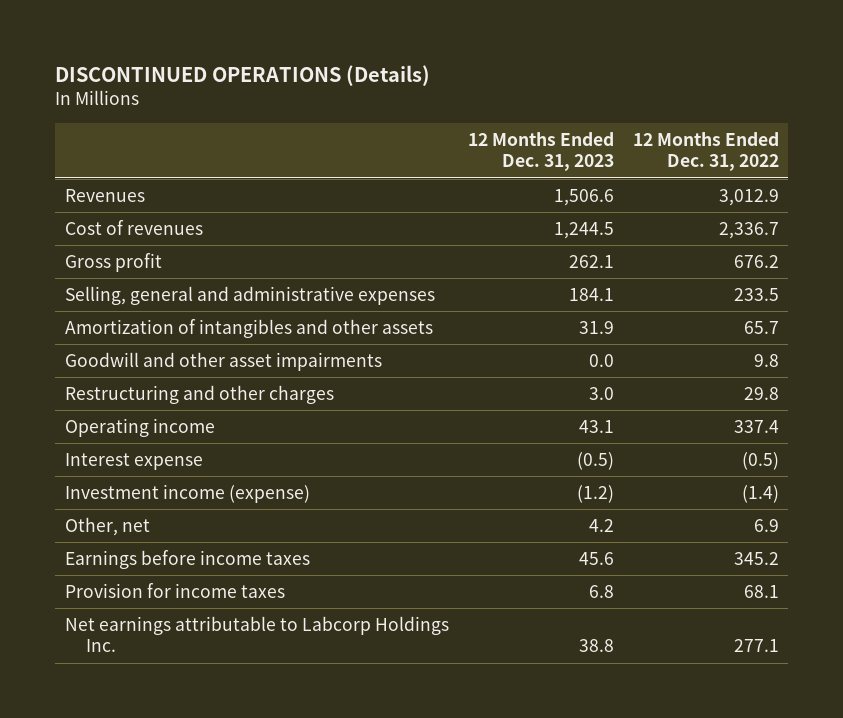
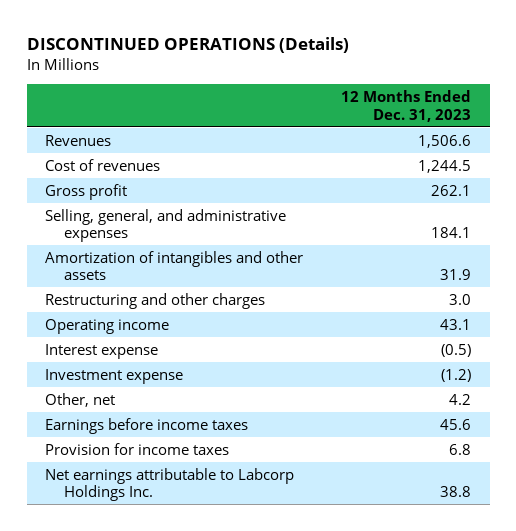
- | 12 Months Ended Dec. 31, 2023 | 12 Months Ended Dec. 31, 2022
+ | 12 Months Ended Dec. 31, 2023
- Selling, general and administrative expenses | 184.1 | 233.5
+ Selling, general, and administrative expenses | 184.1
- Goodwill and other asset impairments | 0.0 | 9.8
- Investment income (expense) | (1.2) | (1.4)
+ Investment expense | (1.2)

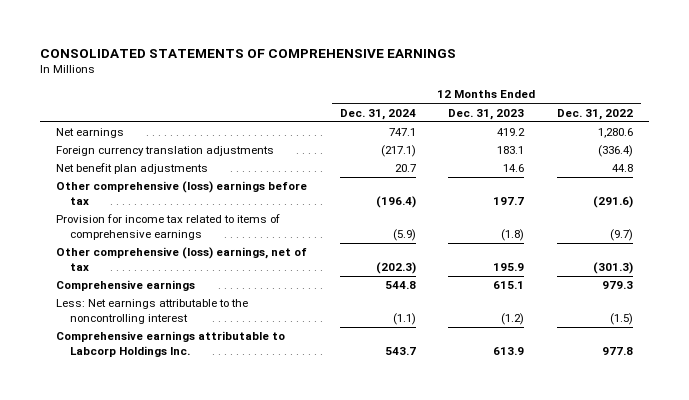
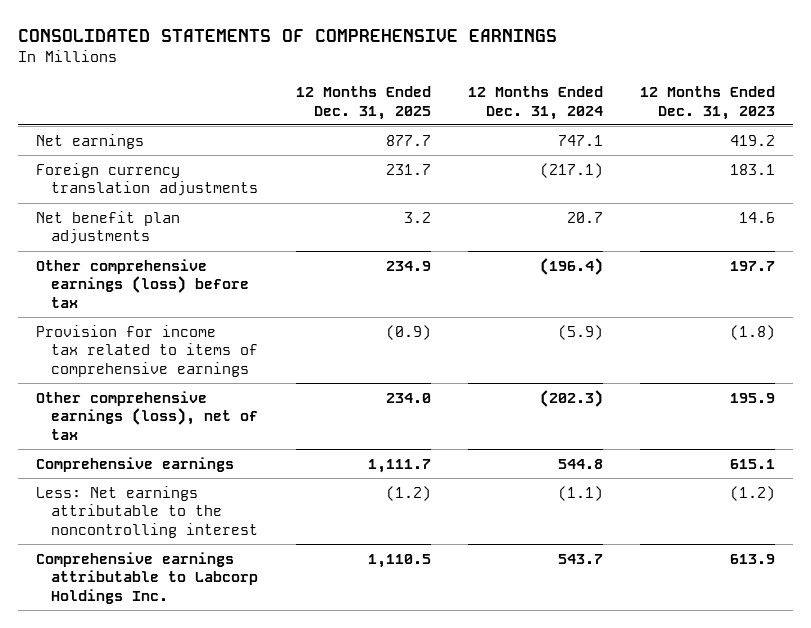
- | 12 Months Ended Dec. 31, 2024 | 12 Months Ended Dec. 31, 2023 | 12 Months Ended Dec. 31, 2022
+ | 12 Months Ended Dec. 31, 2025 | 12 Months Ended Dec. 31, 2024 | 12 Months Ended Dec. 31, 2023
- Other comprehensive (loss) earnings before tax | (196.4) | 197.7 | (291.6)
+ Other comprehensive earnings (loss) before tax | 234.9 | (196.4) | 197.7
- Other comprehensive (loss) earnings, net of tax | (202.3) | 195.9 | (301.3)
+ Other comprehensive earnings (loss), net of tax | 234.0 | (202.3) | 195.9

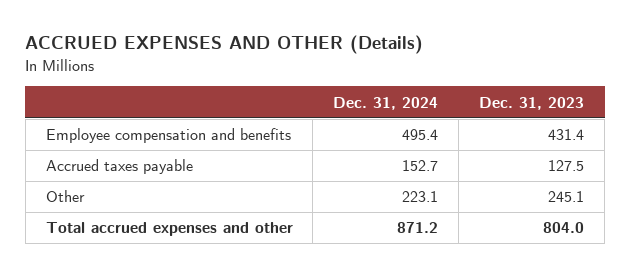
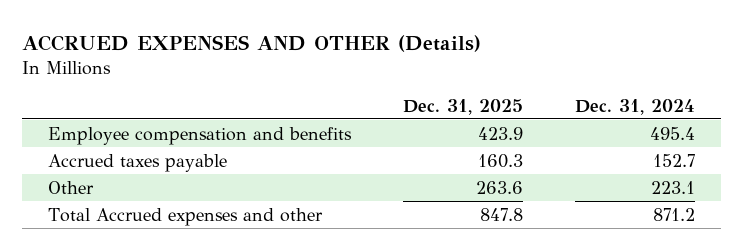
- | Dec. 31, 2024 | Dec. 31, 2023
+ | Dec. 31, 2025 | Dec. 31, 2024
- Total accrued expenses and other | 871.2 | 804.0
+ Total Accrued expenses and other | 847.8 | 871.2

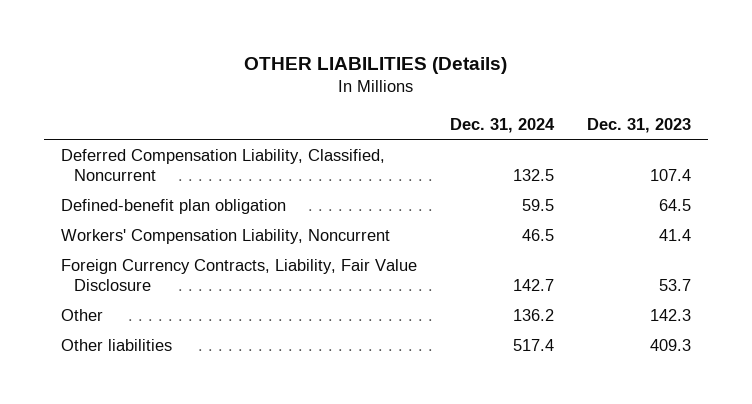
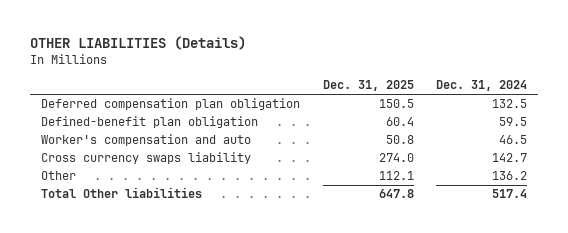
- | Dec. 31, 2024 | Dec. 31, 2023
+ | Dec. 31, 2025 | Dec. 31, 2024
- Deferred Compensation Liability, Classified, Noncurrent | 132.5 | 107.4
+ Deferred compensation plan obligation | 150.5 | 132.5
- Workers' Compensation Liability, Noncurrent | 46.5 | 41.4
- Foreign Currency Contracts, Liability, Fair Value Disclosure | 142.7 | 53.7
+ Worker's compensation and auto | 50.8 | 46.5
+ Cross currency swaps liability | 274.0 | 142.7
- Other liabilities | 517.4 | 409.3
+ Total Other liabilities | 647.8 | 517.4

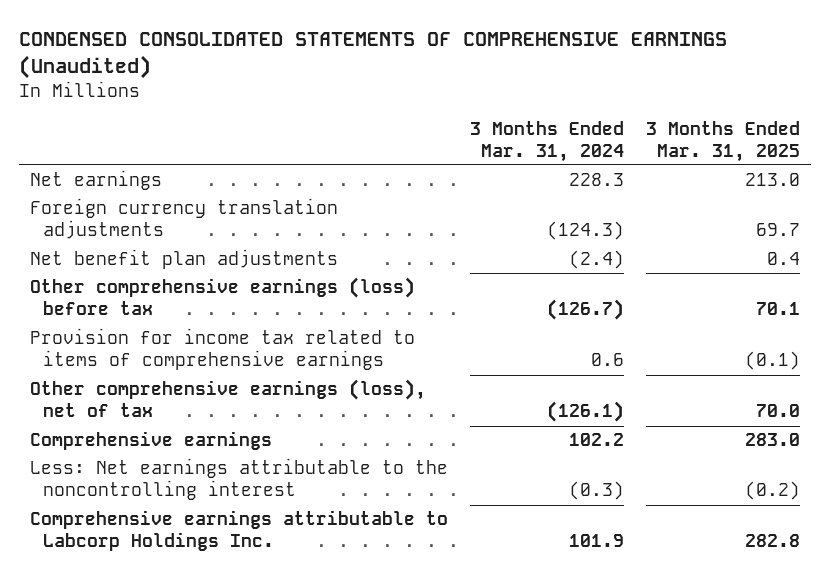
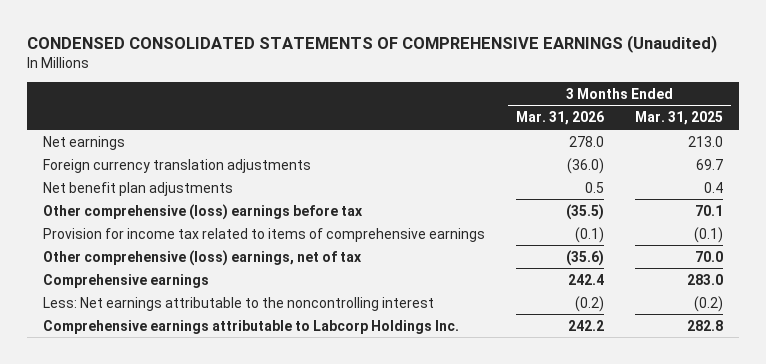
- | 3 Months Ended Mar. 31, 2024 | 3 Months Ended Mar. 31, 2025
+ | 3 Months Ended Mar. 31, 2026 | 3 Months Ended Mar. 31, 2025
- Other comprehensive earnings (loss) before tax | (126.7) | 70.1
+ Other comprehensive (loss) earnings before tax | (35.5) | 70.1
- Other comprehensive earnings (loss), net of tax | (126.1) | 70.0
+ Other comprehensive (loss) earnings, net of tax | (35.6) | 70.0

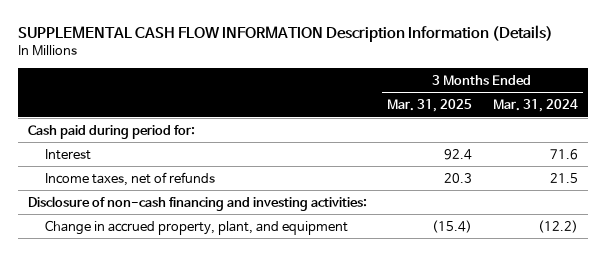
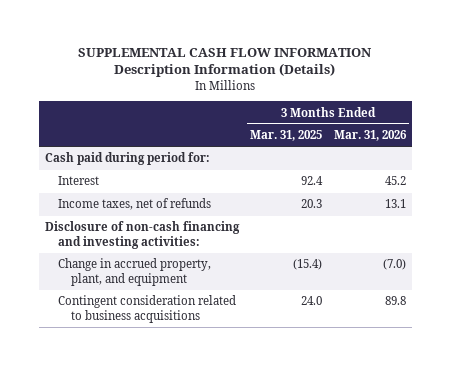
- | 3 Months Ended Mar. 31, 2025 | 3 Months Ended Mar. 31, 2024
+ | 3 Months Ended Mar. 31, 2025 | 3 Months Ended Mar. 31, 2026
+ Contingent consideration related to business acquisitions | 24.0 | 89.8

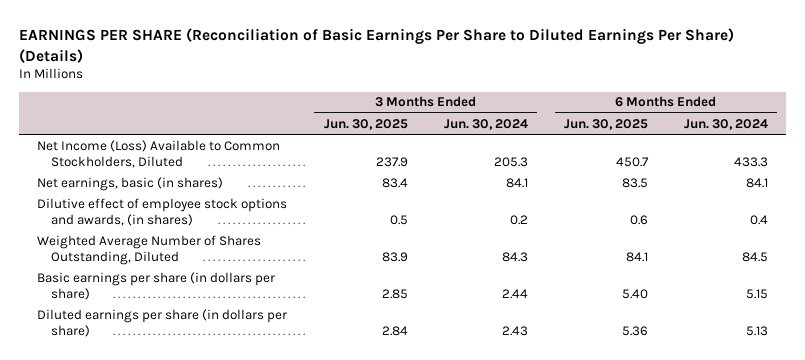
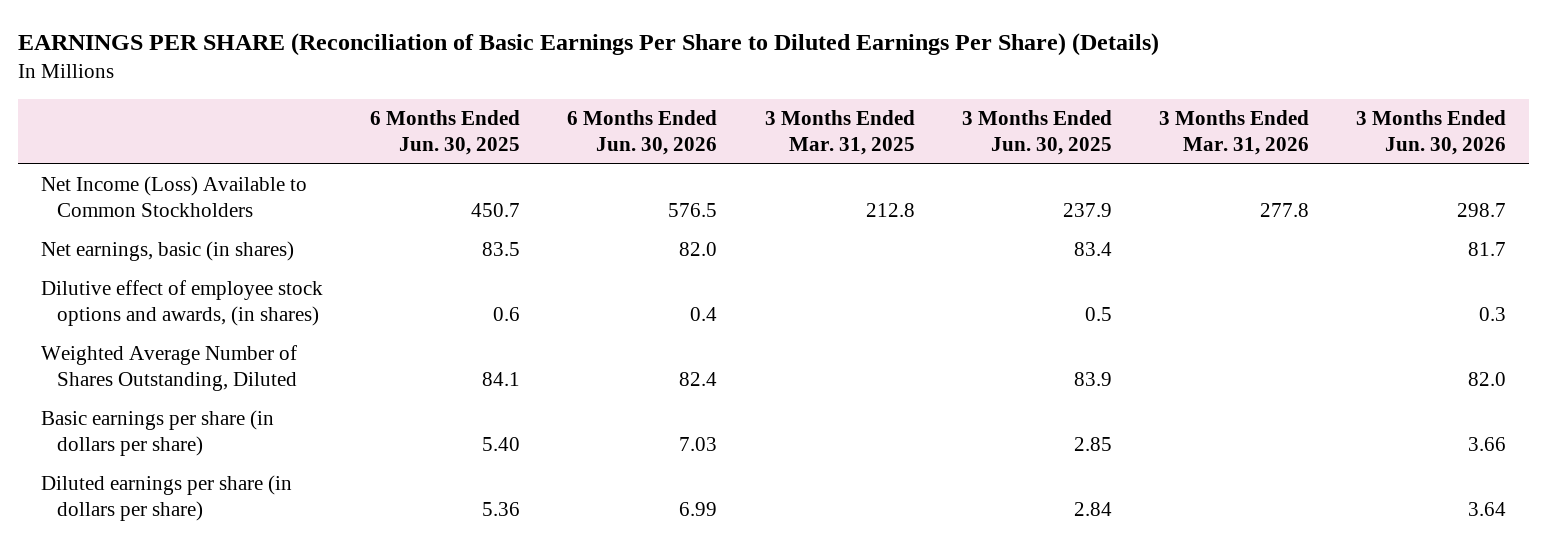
- | 3 Months Ended Jun. 30, 2025 | 3 Months Ended Jun. 30, 2024 | 6 Months Ended Jun. 30, 2025 | 6 Months Ended Jun. 30, 2024
+ | 6 Months Ended Jun. 30, 2025 | 6 Months Ended Jun. 30, 2026 | 3 Months Ended Mar. 31, 2025 | 3 Months Ended Jun. 30, 2025 | 3 Months Ended Mar. 31, 2026 | 3 Months Ended Jun. 30, 2026
- Net Income (Loss) Available to Common Stockholders, Diluted | 237.9 | 205.3 | 450.7 | 433.3
+ Net Income (Loss) Available to Common Stockholders | 450.7 | 576.5 | 212.8 | 237.9 | 277.8 | 298.7

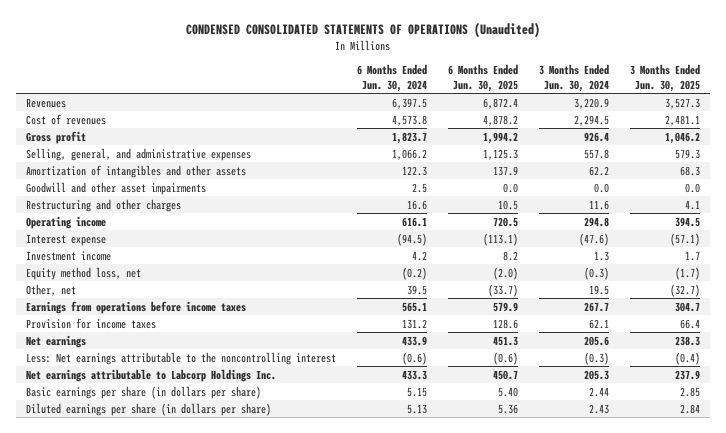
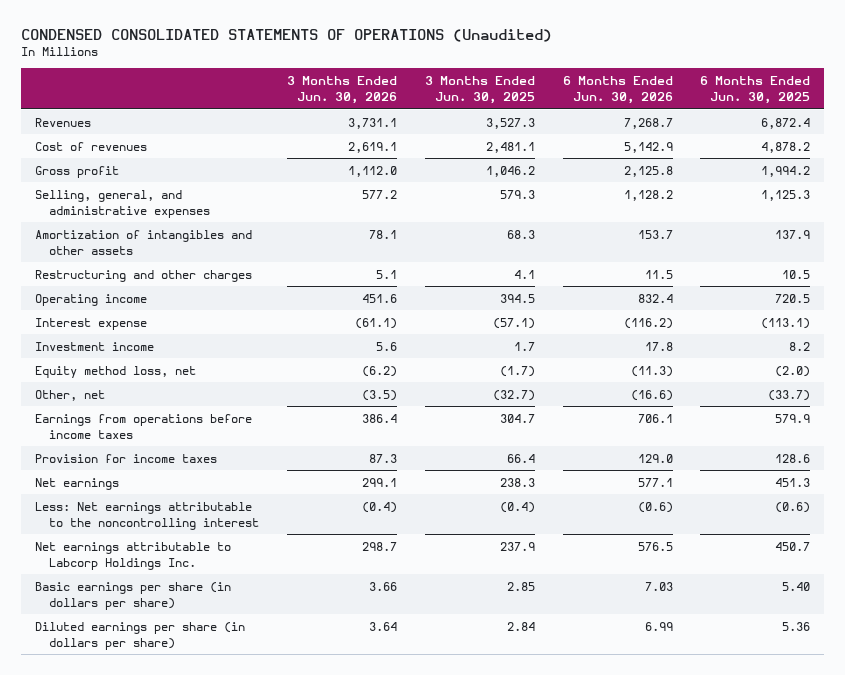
- | 6 Months Ended Jun. 30, 2024 | 6 Months Ended Jun. 30, 2025 | 3 Months Ended Jun. 30, 2024 | 3 Months Ended Jun. 30, 2025
+ | 3 Months Ended Jun. 30, 2026 | 3 Months Ended Jun. 30, 2025 | 6 Months Ended Jun. 30, 2026 | 6 Months Ended Jun. 30, 2025
- Goodwill and other asset impairments | 2.5 | 0.0 | 0.0 | 0.0

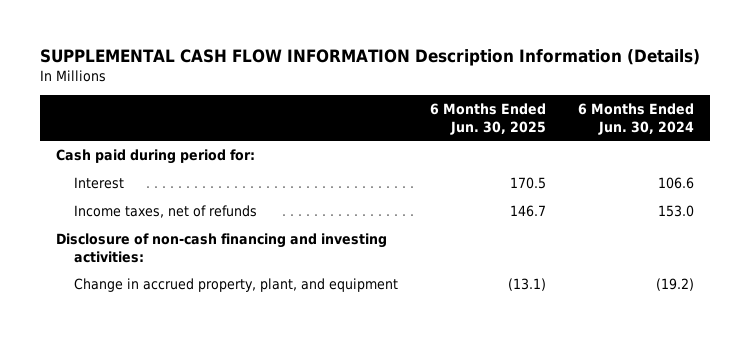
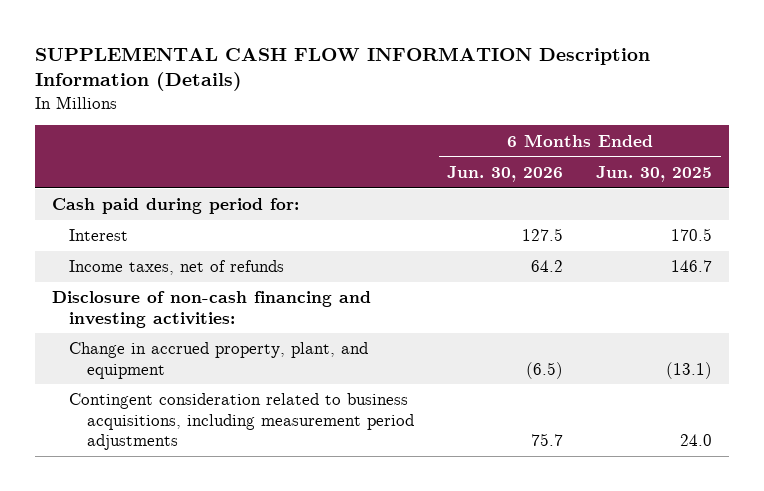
- | 6 Months Ended Jun. 30, 2025 | 6 Months Ended Jun. 30, 2024
+ | 6 Months Ended Jun. 30, 2026 | 6 Months Ended Jun. 30, 2025
+ Contingent consideration related to business acquisitions, including measurement period adjustments | 75.7 | 24.0

